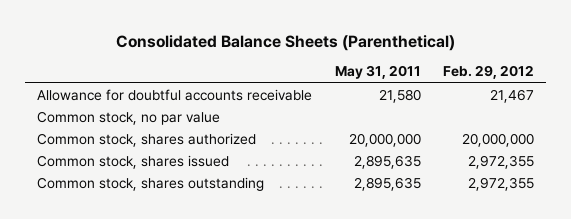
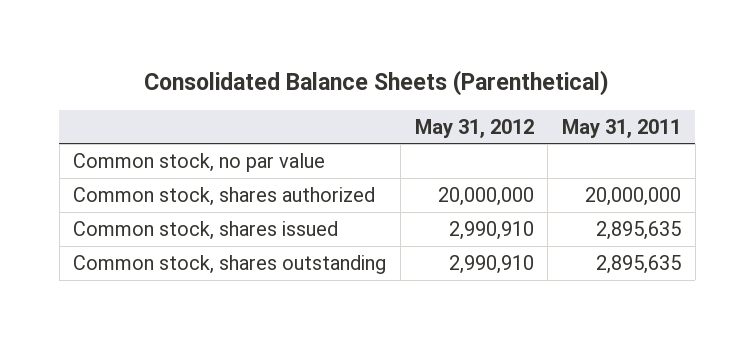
- | May 31, 2011 | Feb. 29, 2012
+ | May 31, 2012 | May 31, 2011
- Allowance for doubtful accounts receivable | 21,580 | 21,467

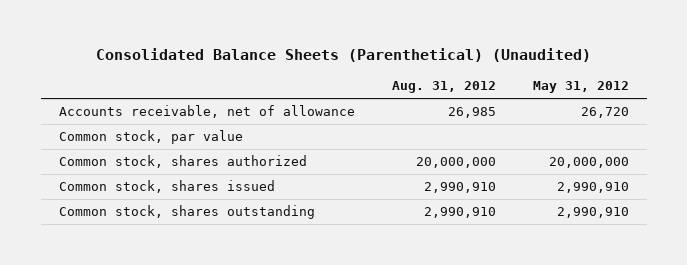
- Consolidated Balance Sheets (Parenthetical)
+ Consolidated Balance Sheets (Parenthetical) (Unaudited)
- | May 31, 2012 | May 31, 2011
+ | Aug. 31, 2012 | May 31, 2012
- Common stock, no par value
+ Accounts receivable, net of allowance | 26,985 | 26,720
+ Common stock, par value

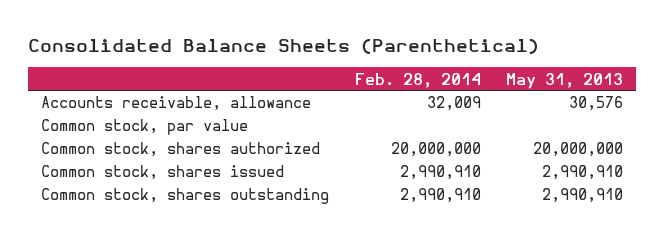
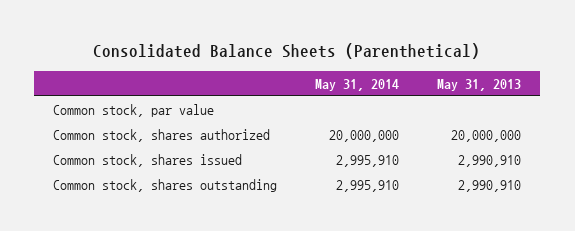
- | Feb. 28, 2014 | May 31, 2013
+ | May 31, 2014 | May 31, 2013
- Accounts receivable, allowance | 32,009 | 30,576

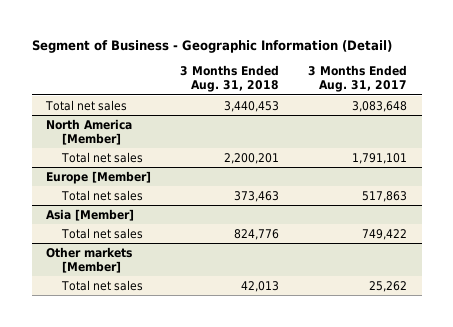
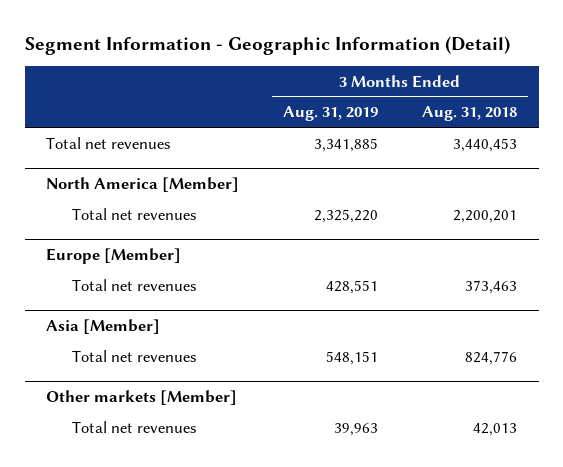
- Segment of Business - Geographic Information (Detail)
+ Segment Information - Geographic Information (Detail)
- | 3 Months Ended Aug. 31, 2018 | 3 Months Ended Aug. 31, 2017
+ | 3 Months Ended Aug. 31, 2019 | 3 Months Ended Aug. 31, 2018
- Total net sales | 3,440,453 | 3,083,648
+ Total net revenues | 3,341,885 | 3,440,453
@ North America [Member]
- Total net sales | 2,200,201 | 1,791,101
+ Total net revenues | 2,325,220 | 2,200,201
@ Europe [Member]
- Total net sales | 373,463 | 517,863
+ Total net revenues | 428,551 | 373,463
@ Asia [Member]
- Total net sales | 824,776 | 749,422
+ Total net revenues | 548,151 | 824,776
@ Other markets [Member]
- Total net sales | 42,013 | 25,262
+ Total net revenues | 39,963 | 42,013

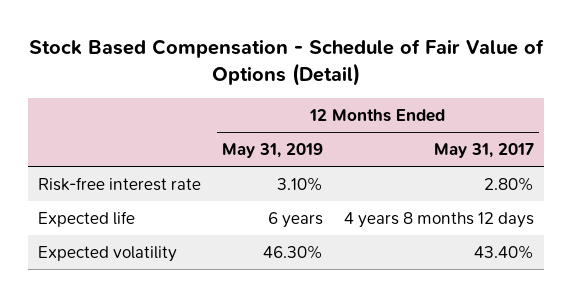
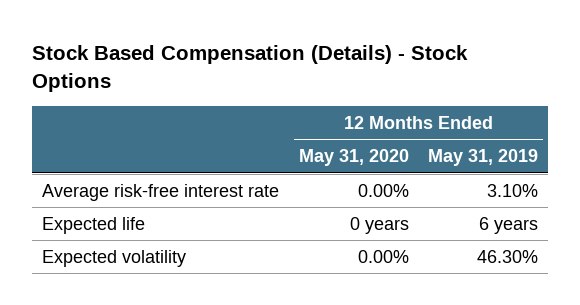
- Stock Based Compensation - Schedule of Fair Value of Options (Detail)
+ Stock Based Compensation (Details) - Stock Options
- | 12 Months Ended May 31, 2019 | 12 Months Ended May 31, 2017
+ | 12 Months Ended May 31, 2020 | 12 Months Ended May 31, 2019
- Risk-free interest rate | 3.10% | 2.80%
+ Average risk-free interest rate | 0.00% | 3.10%

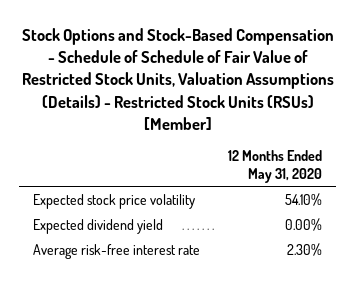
- Stock Based Compensation (Details) - Stock Options
+ Stock Options and Stock-Based Compensation - Schedule of Schedule of Fair Value of Restricted Stock Units, Valuation Assumptions (Details) - Restricted Stock Units (RSUs) [Member]
- | 12 Months Ended May 31, 2020 | 12 Months Ended May 31, 2019
+ | 12 Months Ended May 31, 2020
- Average risk-free interest rate | 0.00% | 3.10%
- Expected life | 0 years | 6 years
- Expected volatility | 0.00% | 46.30%
+ Expected stock price volatility | 54.10%
+ Expected dividend yield | 0.00%
+ Average risk-free interest rate | 2.30%

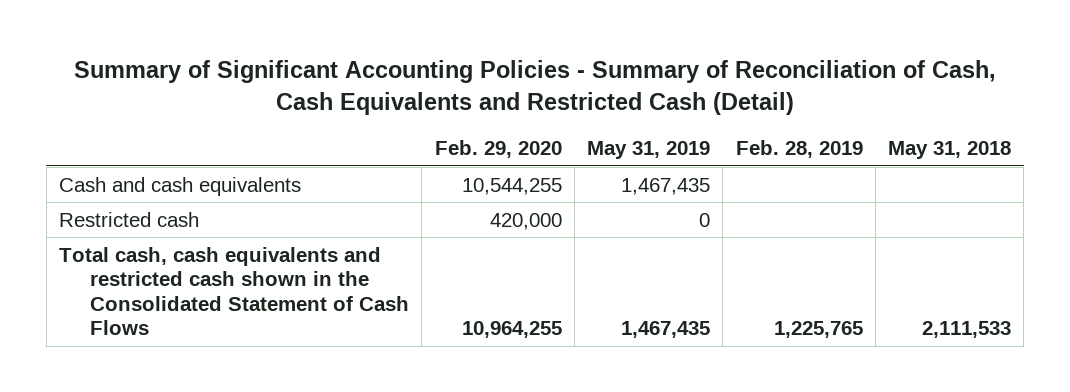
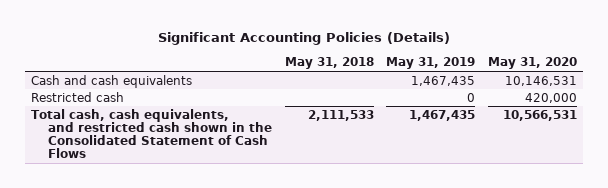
- Summary of Significant Accounting Policies - Summary of Reconciliation of Cash, Cash Equivalents and Restricted Cash (Detail)
+ Significant Accounting Policies (Details)
- | Feb. 29, 2020 | May 31, 2019 | Feb. 28, 2019 | May 31, 2018
+ | May 31, 2018 | May 31, 2019 | May 31, 2020
- Total cash, cash equivalents and restricted cash shown in the Consolidated Statement of Cash Flows | 10,964,255 | 1,467,435 | 1,225,765 | 2,111,533
+ Total cash, cash equivalents, and restricted cash shown in the Consolidated Statement of Cash Flows | 2,111,533 | 1,467,435 | 10,566,531

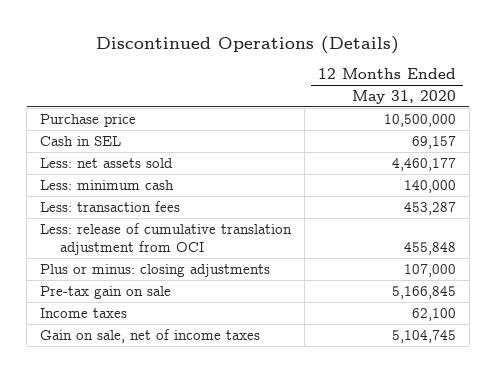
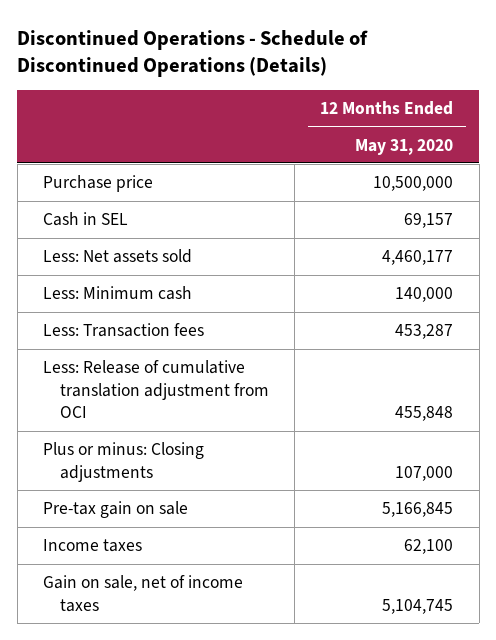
- Discontinued Operations (Details)
+ Discontinued Operations - Schedule of Discontinued Operations (Details)
- Less: net assets sold | 4,460,177
- Less: minimum cash | 140,000
- Less: transaction fees | 453,287
- Less: release of cumulative translation adjustment from OCI | 455,848
- Plus or minus: closing adjustments | 107,000
+ Less: Net assets sold | 4,460,177
+ Less: Minimum cash | 140,000
+ Less: Transaction fees | 453,287
+ Less: Release of cumulative translation adjustment from OCI | 455,848
+ Plus or minus: Closing adjustments | 107,000

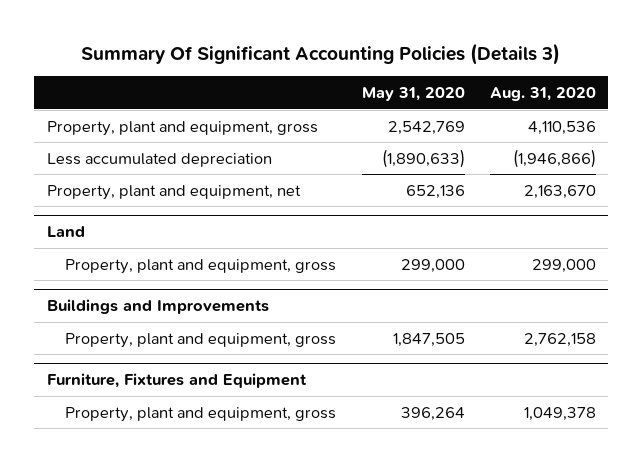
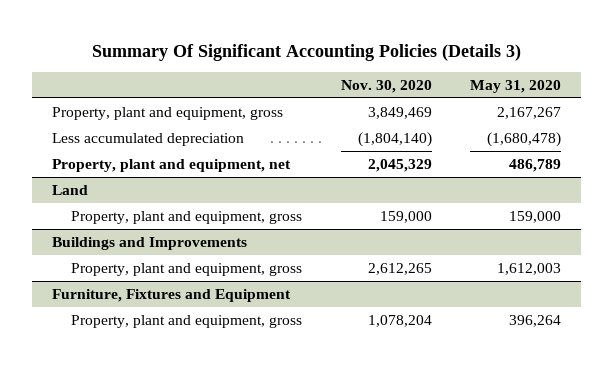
- | May 31, 2020 | Aug. 31, 2020
+ | Nov. 30, 2020 | May 31, 2020
- Property, plant and equipment, gross | 2,542,769 | 4,110,536
- Less accumulated depreciation | (1,890,633) | (1,946,866)
- Property, plant and equipment, net | 652,136 | 2,163,670
+ Property, plant and equipment, gross | 3,849,469 | 2,167,267
+ Less accumulated depreciation | (1,804,140) | (1,680,478)
+ Property, plant and equipment, net | 2,045,329 | 486,789
@ Land
- Property, plant and equipment, gross | 299,000 | 299,000
+ Property, plant and equipment, gross | 159,000 | 159,000
@ Buildings and Improvements
- Property, plant and equipment, gross | 1,847,505 | 2,762,158
+ Property, plant and equipment, gross | 2,612,265 | 1,612,003

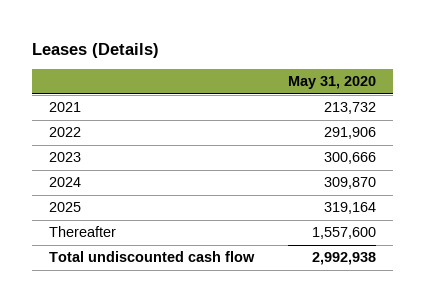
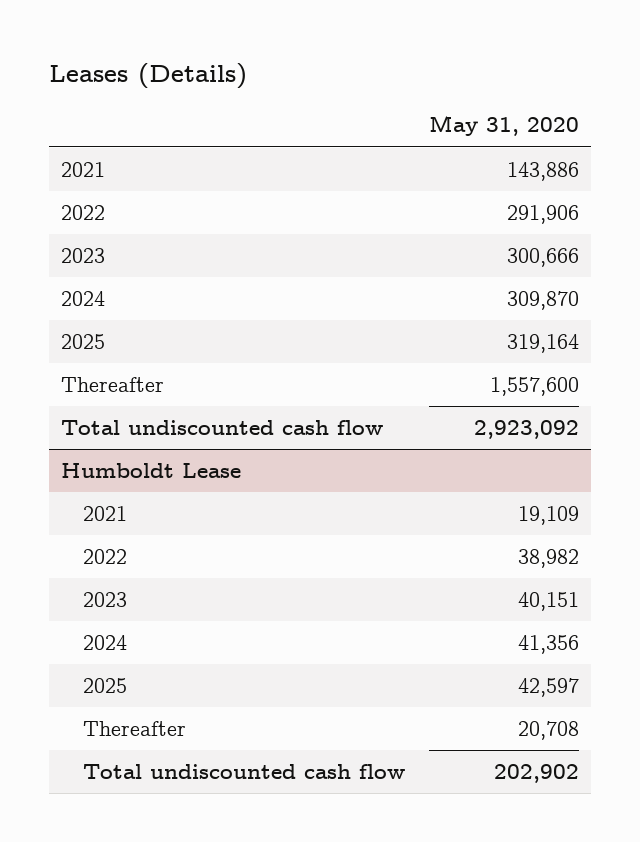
- 2021 | 213,732
+ 2021 | 143,886
- Total undiscounted cash flow | 2,992,938
+ Total undiscounted cash flow | 2,923,092
+ Humboldt Lease
+ 2021 | 19,109
+ 2022 | 38,982
+ 2023 | 40,151
+ 2024 | 41,356
+ 2025 | 42,597
+ Thereafter | 20,708
+ Total undiscounted cash flow | 202,902

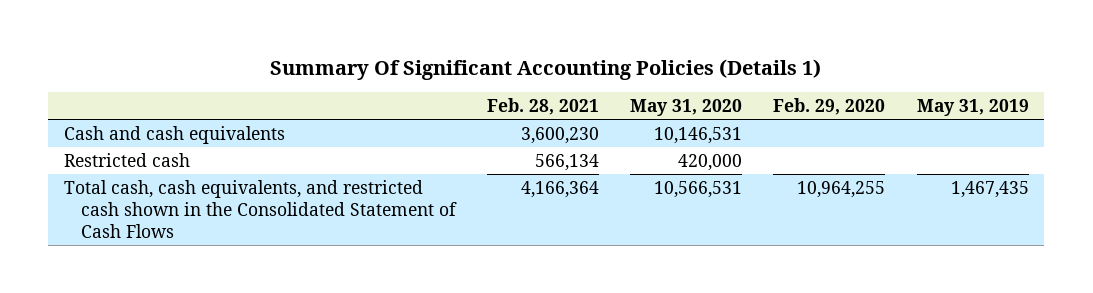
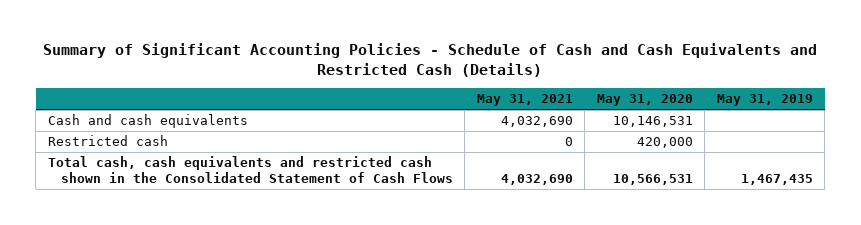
- Summary Of Significant Accounting Policies (Details 1)
+ Summary of Significant Accounting Policies - Schedule of Cash and Cash Equivalents and Restricted Cash (Details)
- | Feb. 28, 2021 | May 31, 2020 | Feb. 29, 2020 | May 31, 2019
+ | May 31, 2021 | May 31, 2020 | May 31, 2019
- Total cash, cash equivalents, and restricted cash shown in the Consolidated Statement of Cash Flows | 4,166,364 | 10,566,531 | 10,964,255 | 1,467,435
+ Total cash, cash equivalents and restricted cash shown in the Consolidated Statement of Cash Flows | 4,032,690 | 10,566,531 | 1,467,435

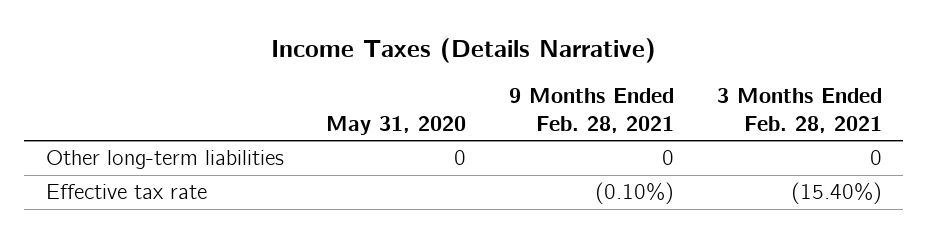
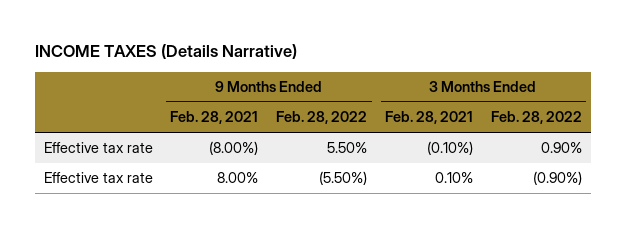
- Income Taxes (Details Narrative)
+ INCOME TAXES (Details Narrative)
- | May 31, 2020 | 9 Months Ended Feb. 28, 2021 | 3 Months Ended Feb. 28, 2021
+ | 9 Months Ended Feb. 28, 2021 | 9 Months Ended Feb. 28, 2022 | 3 Months Ended Feb. 28, 2021 | 3 Months Ended Feb. 28, 2022
- Other long-term liabilities | 0 | 0 | 0
- Effective tax rate | | (0.10%) | (15.40%)
+ Effective tax rate | (8.00%) | 5.50% | (0.10%) | 0.90%
+ Effective tax rate | 8.00% | (5.50%) | 0.10% | (0.90%)

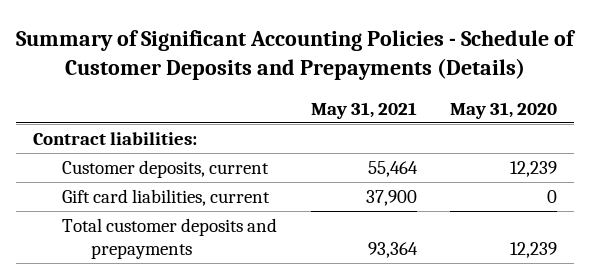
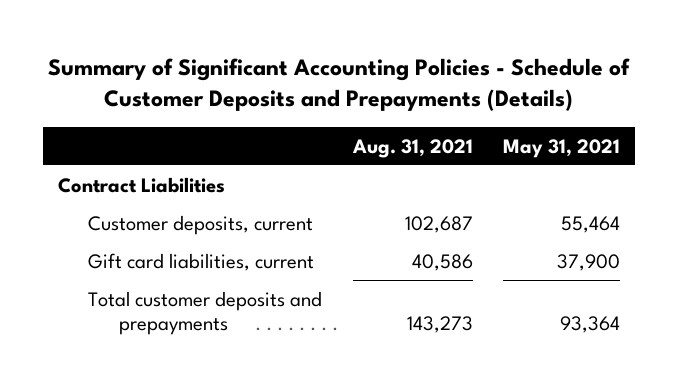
- | May 31, 2021 | May 31, 2020
+ | Aug. 31, 2021 | May 31, 2021
- Contract liabilities:
+ Contract Liabilities

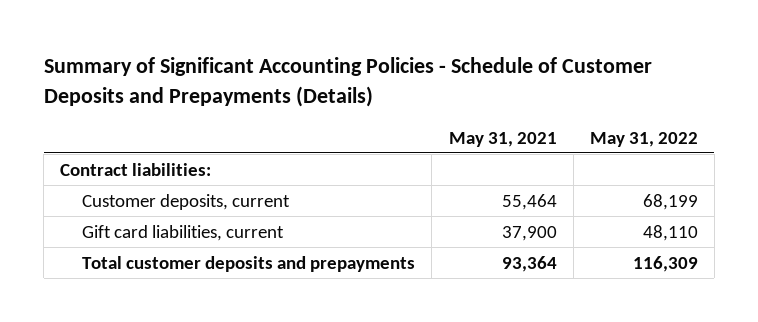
- | Aug. 31, 2021 | May 31, 2021
+ | May 31, 2021 | May 31, 2022
- Contract Liabilities
+ Contract liabilities:

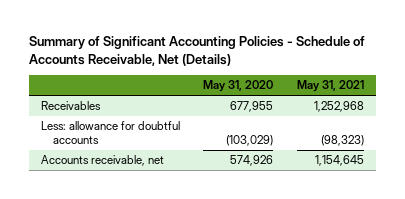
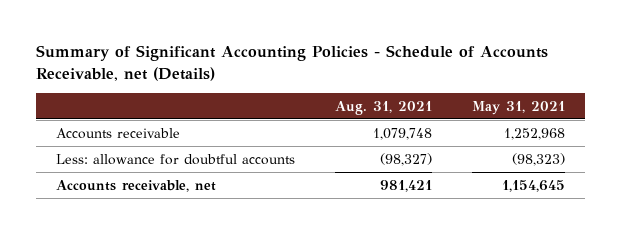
- Summary of Significant Accounting Policies - Schedule of Accounts Receivable, Net (Details)
+ Summary of Significant Accounting Policies - Schedule of Accounts Receivable, net (Details)
- | May 31, 2020 | May 31, 2021
+ | Aug. 31, 2021 | May 31, 2021
- Receivables | 677,955 | 1,252,968
+ Accounts receivable | 1,079,748 | 1,252,968

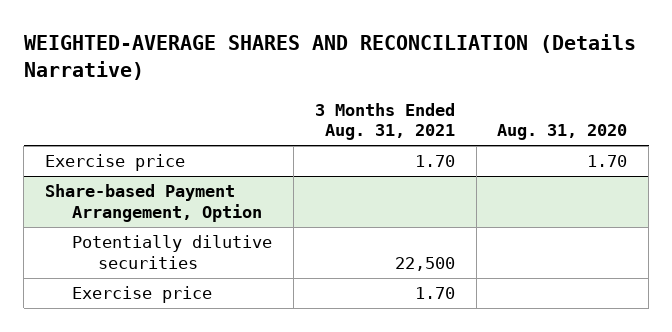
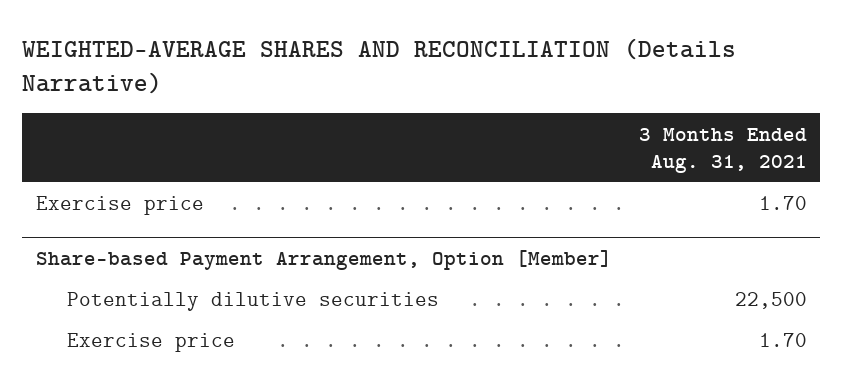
- | 3 Months Ended Aug. 31, 2021 | Aug. 31, 2020
+ | 3 Months Ended Aug. 31, 2021
- Share-based Payment Arrangement, Option
+ Share-based Payment Arrangement, Option [Member]

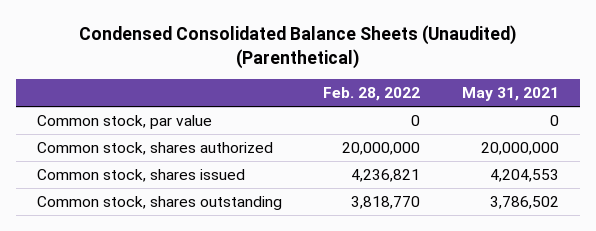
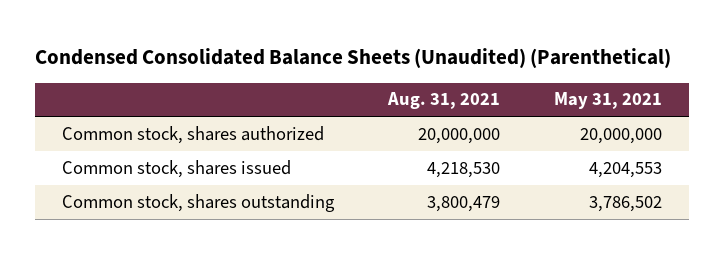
- | Feb. 28, 2022 | May 31, 2021
+ | Aug. 31, 2021 | May 31, 2021
- Common stock, par value | 0 | 0

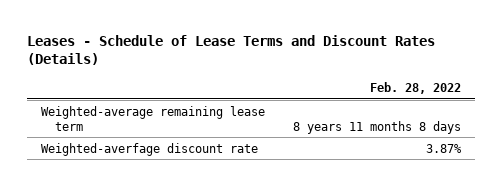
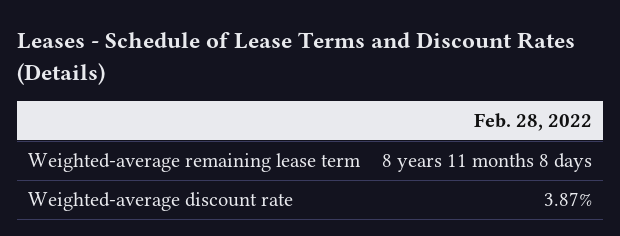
- Weighted-averfage discount rate | 3.87%
+ Weighted-average discount rate | 3.87%

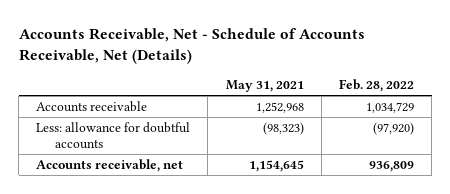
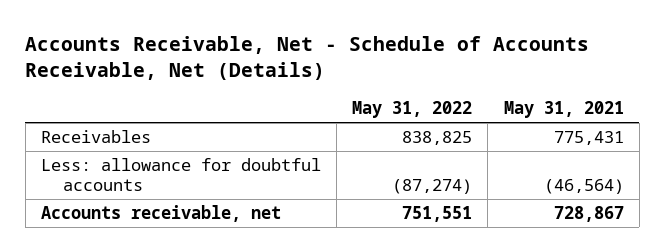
- | May 31, 2021 | Feb. 28, 2022
+ | May 31, 2022 | May 31, 2021
- Accounts receivable | 1,252,968 | 1,034,729
- Less: allowance for doubtful accounts | (98,323) | (97,920)
- Accounts receivable, net | 1,154,645 | 936,809
+ Receivables | 838,825 | 775,431
+ Less: allowance for doubtful accounts | (87,274) | (46,564)
+ Accounts receivable, net | 751,551 | 728,867

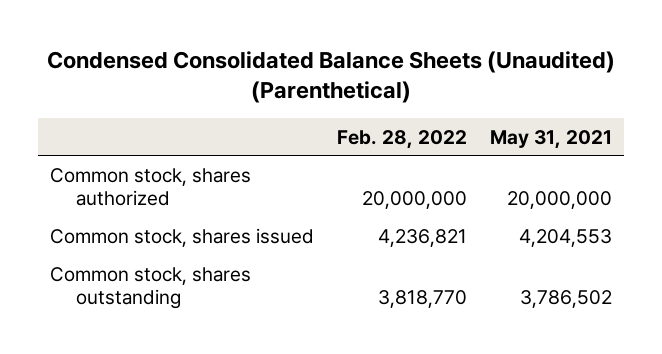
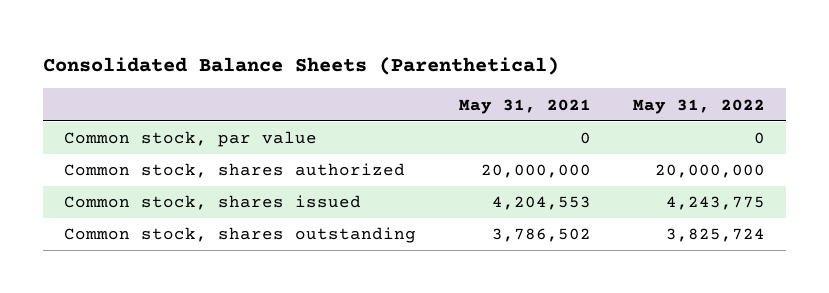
- Condensed Consolidated Balance Sheets (Unaudited) (Parenthetical)
+ Consolidated Balance Sheets (Parenthetical)
- | Feb. 28, 2022 | May 31, 2021
+ | May 31, 2021 | May 31, 2022
+ Common stock, par value | 0 | 0

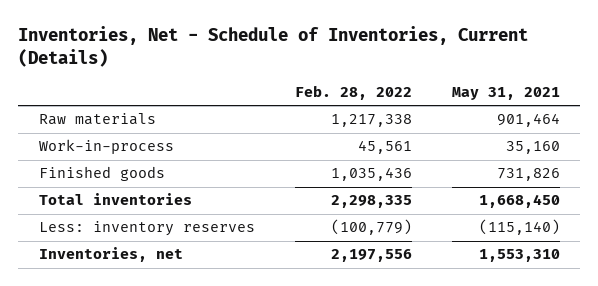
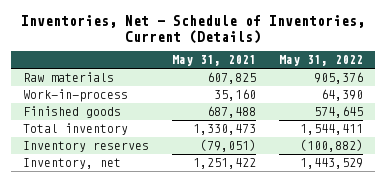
- | Feb. 28, 2022 | May 31, 2021
+ | May 31, 2021 | May 31, 2022
- Raw materials | 1,217,338 | 901,464
+ Raw materials | 607,825 | 905,376
- Finished goods | 1,035,436 | 731,826
- Total inventories | 2,298,335 | 1,668,450
- Less: inventory reserves | (100,779) | (115,140)
- Inventories, net | 2,197,556 | 1,553,310
+ Finished goods | 687,488 | 574,645
+ Total inventory | 1,330,473 | 1,544,411
+ Inventory reserves | (79,051) | (100,882)
+ Inventory, net | 1,251,422 | 1,443,529

